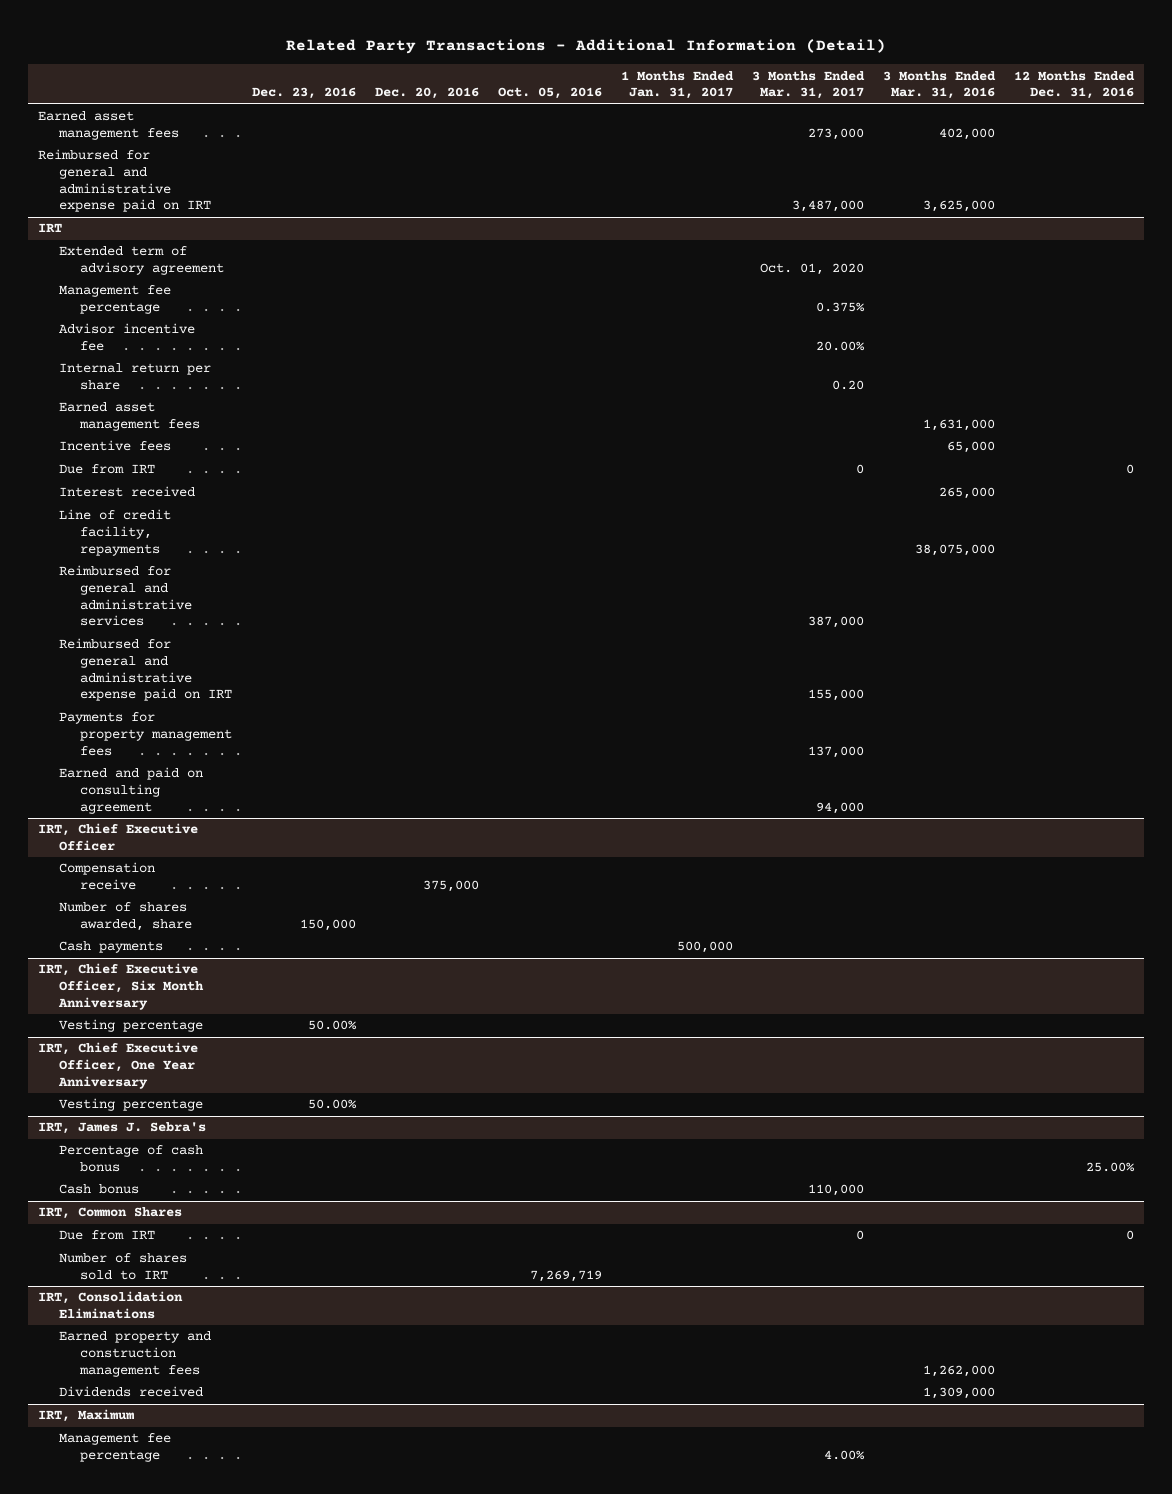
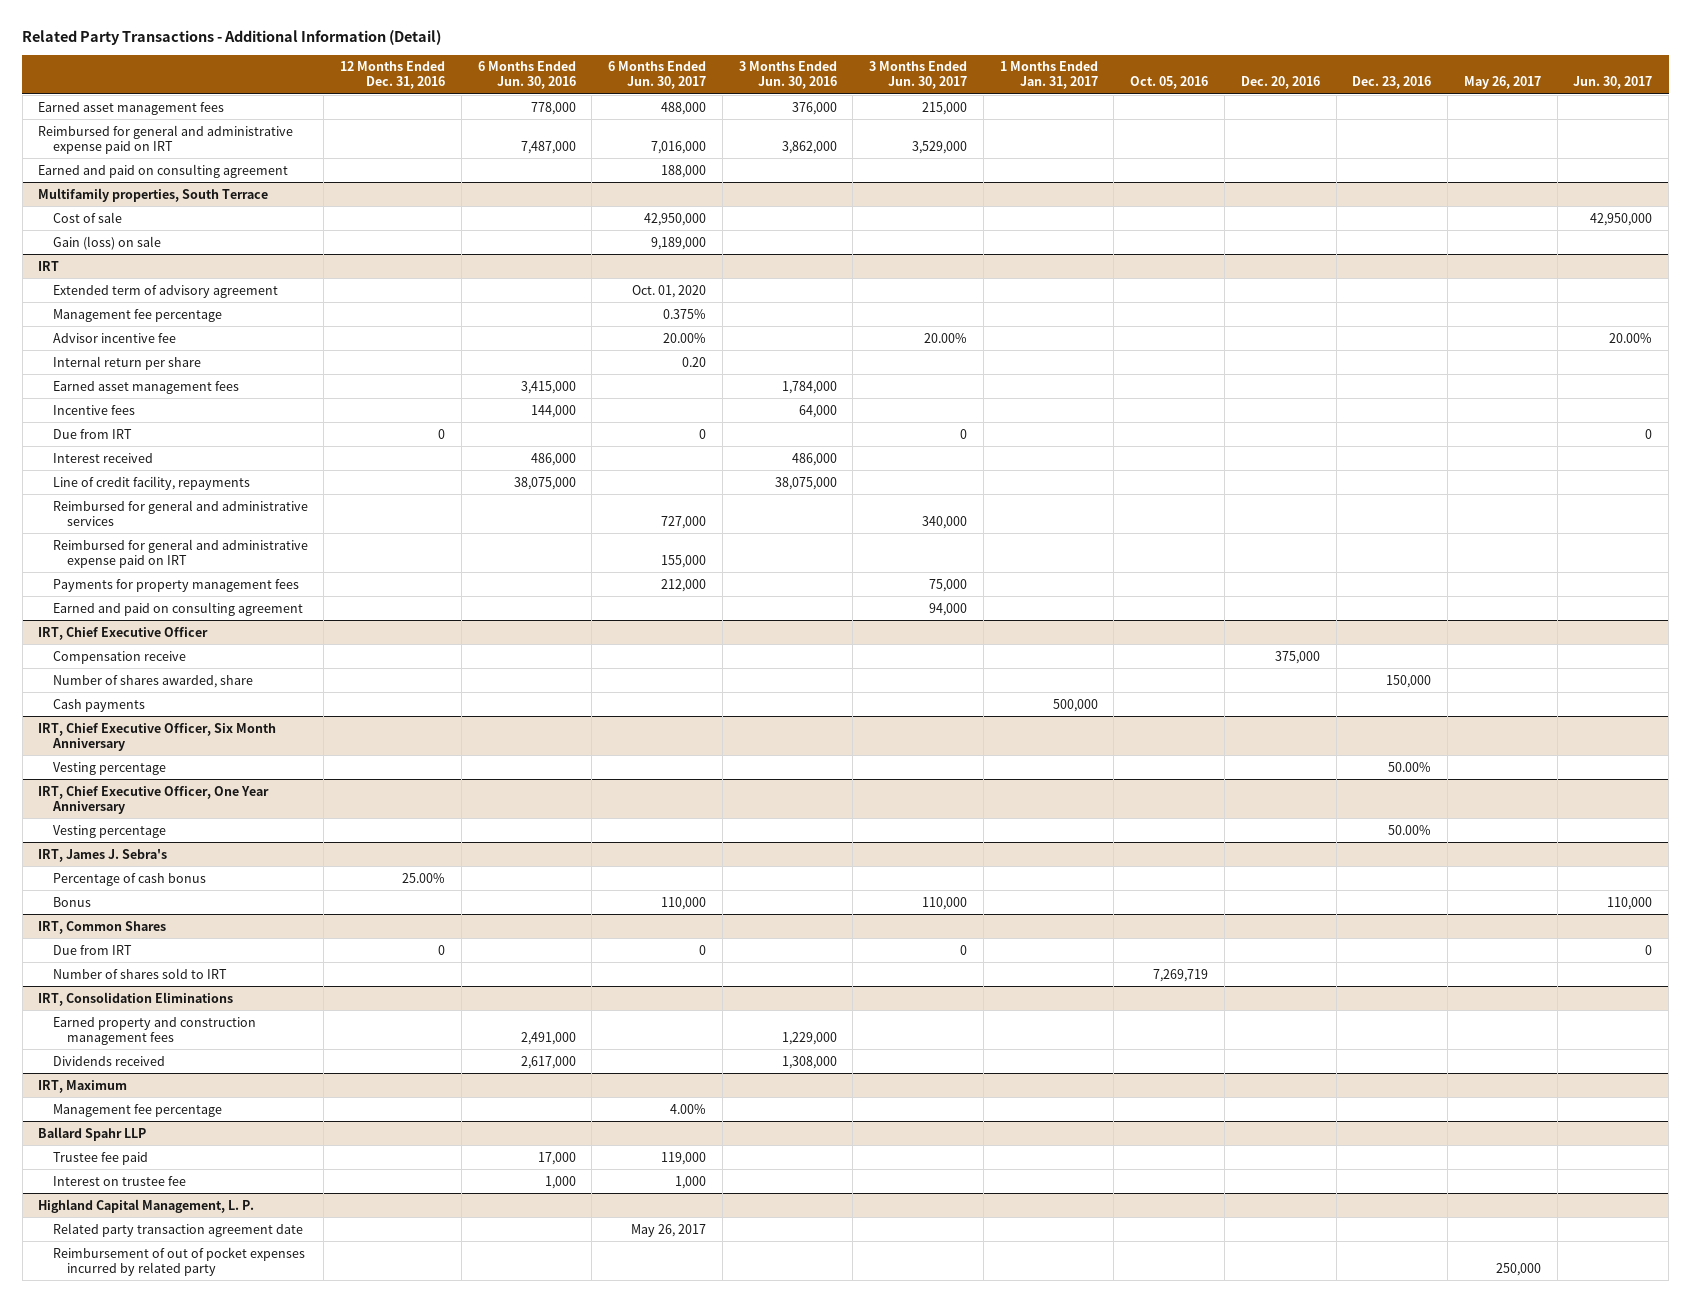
- | Dec. 23, 2016 | Dec. 20, 2016 | Oct. 05, 2016 | 1 Months Ended Jan. 31, 2017 | 3 Months Ended Mar. 31, 2017 | 3 Months Ended Mar. 31, 2016 | 12 Months Ended Dec. 31, 2016
+ | 12 Months Ended Dec. 31, 2016 | 6 Months Ended Jun. 30, 2016 | 6 Months Ended Jun. 30, 2017 | 3 Months Ended Jun. 30, 2016 | 3 Months Ended Jun. 30, 2017 | 1 Months Ended Jan. 31, 2017 | Oct. 05, 2016 | Dec. 20, 2016 | Dec. 23, 2016 | May 26, 2017 | Jun. 30, 2017
+ Earned and paid on consulting agreement | | | 188,000 | | | | | | | |
+ Multifamily properties, South Terrace
+ Cost of sale | | | 42,950,000 | | | | | | | | 42,950,000
+ Gain (loss) on sale | | | 9,189,000 | | | | | | | |
@ IRT, James J. Sebra's
- Cash bonus | | | | | 110,000 | |
+ Bonus | | | 110,000 | | 110,000 | | | | | | 110,000
+ Ballard Spahr LLP
+ Trustee fee paid | | 17,000 | 119,000 | | | | | | | |
+ Interest on trustee fee | | 1,000 | 1,000 | | | | | | | |
+ Highland Capital Management, L. P.
+ Related party transaction agreement date | | | May 26, 2017 | | | | | | | |
+ Reimbursement of out of pocket expenses incurred by related party | | | | | | | | | | 250,000 |

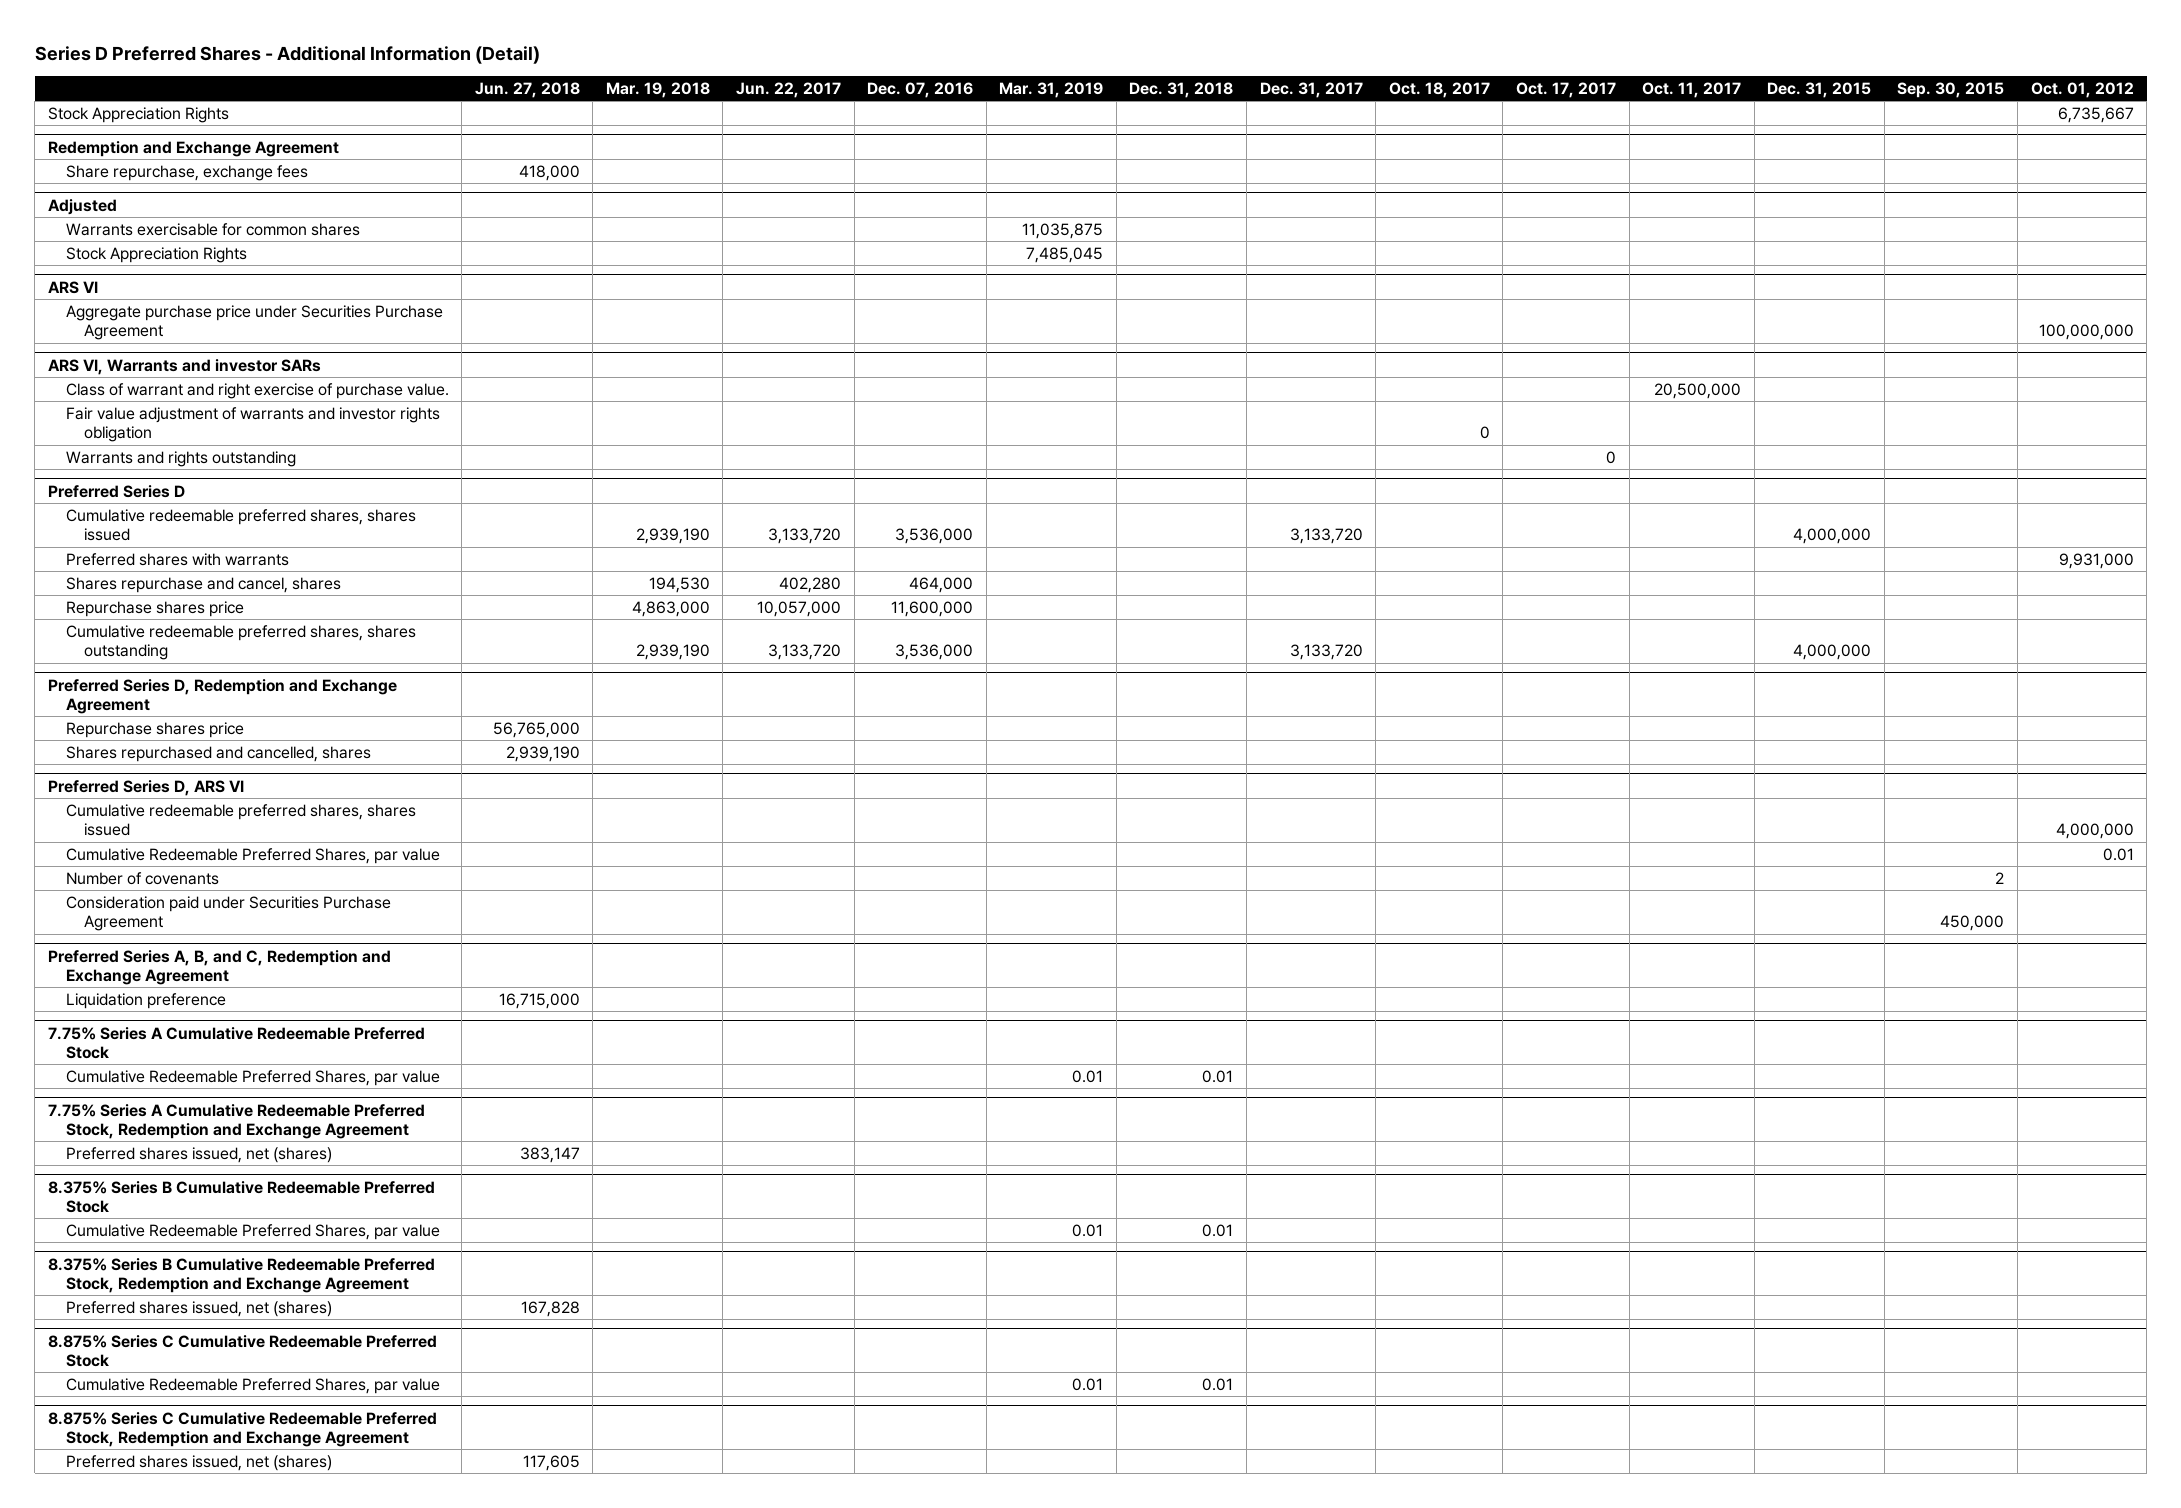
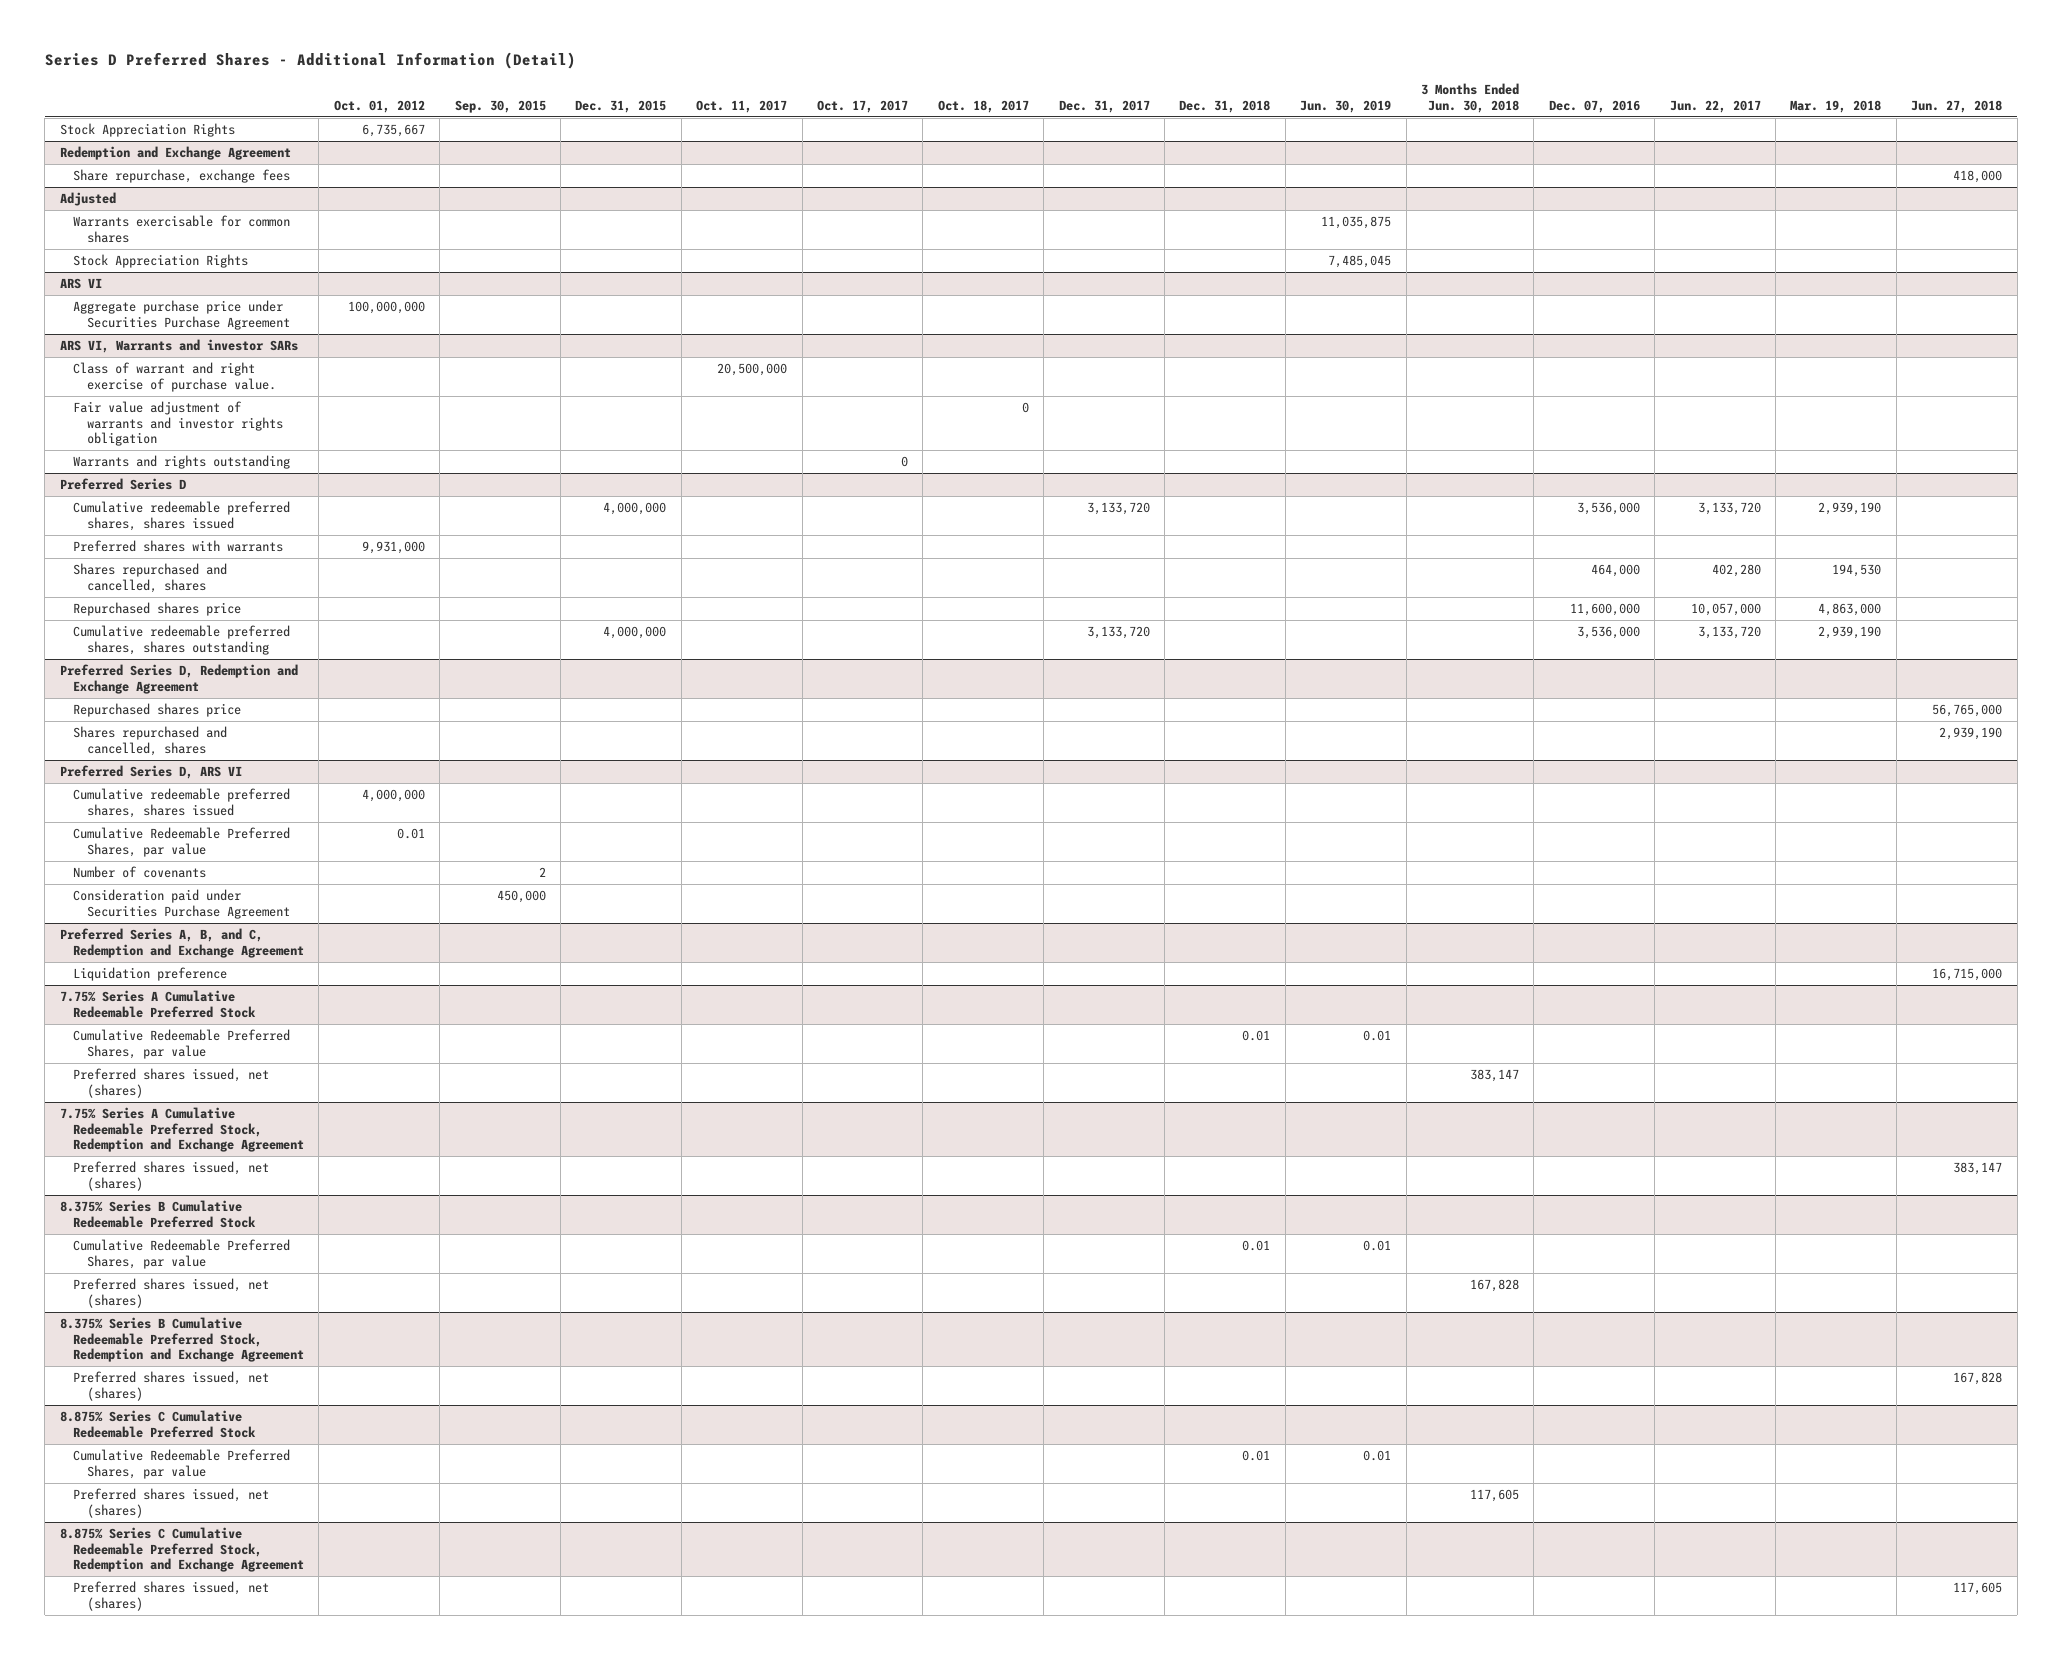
- | Jun. 27, 2018 | Mar. 19, 2018 | Jun. 22, 2017 | Dec. 07, 2016 | Mar. 31, 2019 | Dec. 31, 2018 | Dec. 31, 2017 | Oct. 18, 2017 | Oct. 17, 2017 | Oct. 11, 2017 | Dec. 31, 2015 | Sep. 30, 2015 | Oct. 01, 2012
+ | Oct. 01, 2012 | Sep. 30, 2015 | Dec. 31, 2015 | Oct. 11, 2017 | Oct. 17, 2017 | Oct. 18, 2017 | Dec. 31, 2017 | Dec. 31, 2018 | Jun. 30, 2019 | 3 Months Ended Jun. 30, 2018 | Dec. 07, 2016 | Jun. 22, 2017 | Mar. 19, 2018 | Jun. 27, 2018
@ Preferred Series D
- Shares repurchase and cancel, shares | | 194,530 | 402,280 | 464,000 | | | | | | | | |
- Repurchase shares price | | 4,863,000 | 10,057,000 | 11,600,000 | | | | | | | | |
+ Shares repurchased and cancelled, shares | | | | | | | | | | | 464,000 | 402,280 | 194,530 |
+ Repurchased shares price | | | | | | | | | | | 11,600,000 | 10,057,000 | 4,863,000 |
@ Preferred Series D, Redemption and Exchange Agreement
- Repurchase shares price | 56,765,000 | | | | | | | | | | | |
+ Repurchased shares price | | | | | | | | | | | | | | 56,765,000
@ 7.75% Series A Cumulative Redeemable Preferred Stock
+ Preferred shares issued, net (shares) | | | | | | | | | | 383,147 | | | |
@ 8.375% Series B Cumulative Redeemable Preferred Stock
+ Preferred shares issued, net (shares) | | | | | | | | | | 167,828 | | | |
@ 8.875% Series C Cumulative Redeemable Preferred Stock
+ Preferred shares issued, net (shares) | | | | | | | | | | 117,605 | | | |

